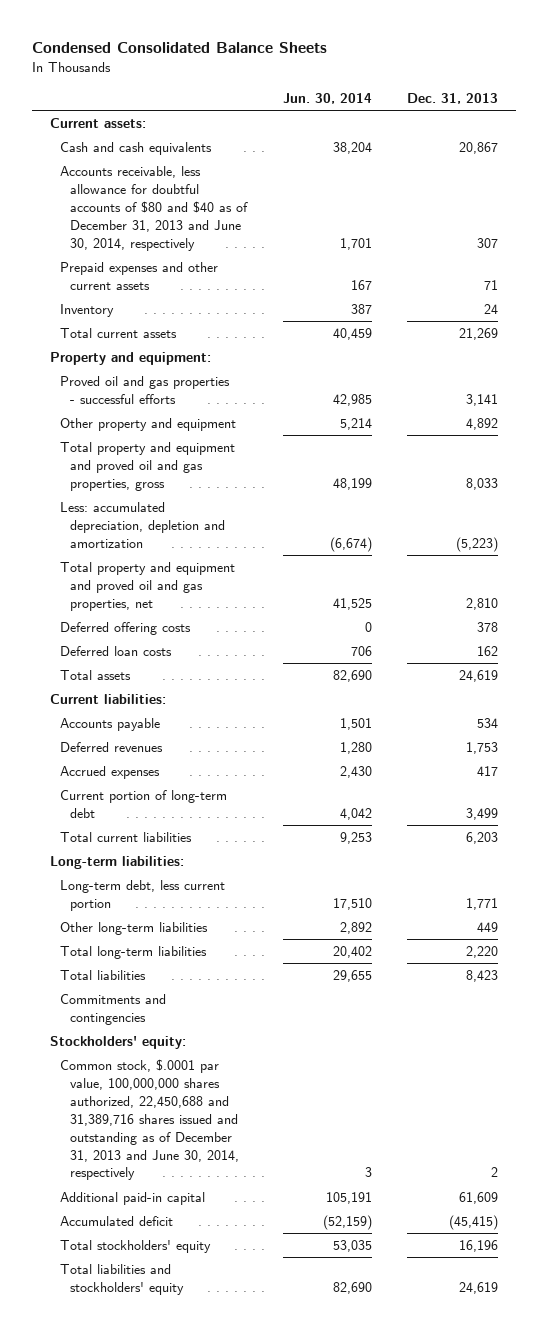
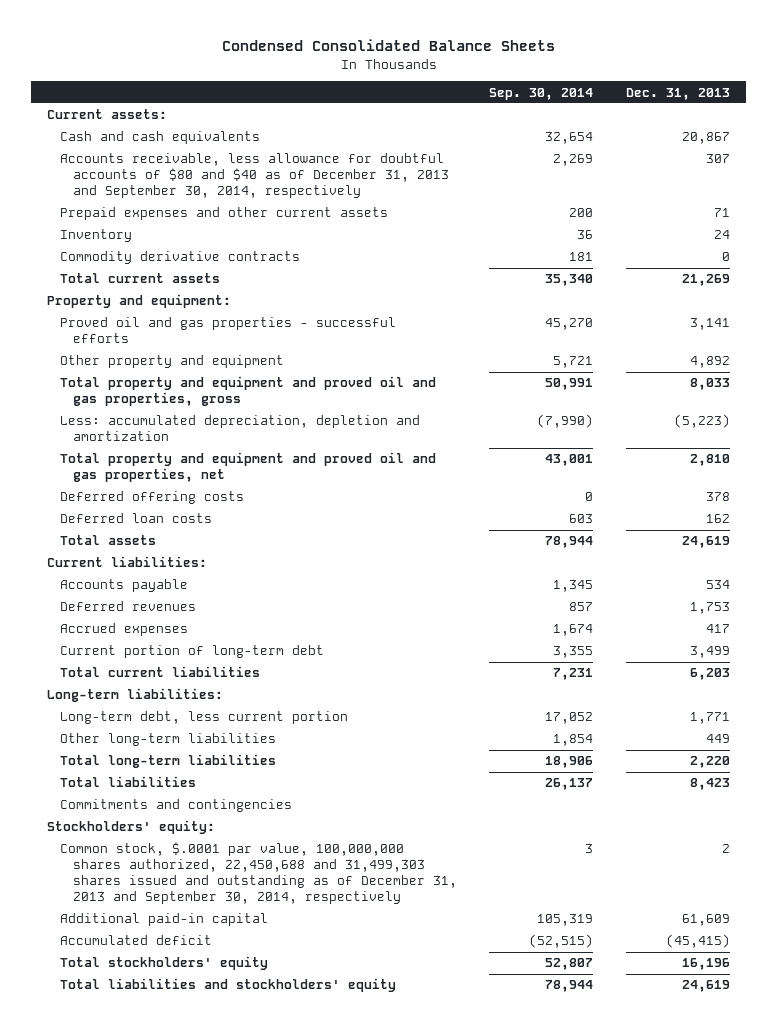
- | Jun. 30, 2014 | Dec. 31, 2013
+ | Sep. 30, 2014 | Dec. 31, 2013
- Accounts receivable, less allowance for doubtful accounts of $80 and $40 as of December 31, 2013 and June 30, 2014, respectively | 1,701 | 307
+ Accounts receivable, less allowance for doubtful accounts of $80 and $40 as of December 31, 2013 and September 30, 2014, respectively | 2,269 | 307
+ Commodity derivative contracts | 181 | 0
- Common stock, $.0001 par value, 100,000,000 shares authorized, 22,450,688 and 31,389,716 shares issued and outstanding as of December 31, 2013 and June 30, 2014, respectively | 3 | 2
+ Common stock, $.0001 par value, 100,000,000 shares authorized, 22,450,688 and 31,499,303 shares issued and outstanding as of December 31, 2013 and September 30, 2014, respectively | 3 | 2

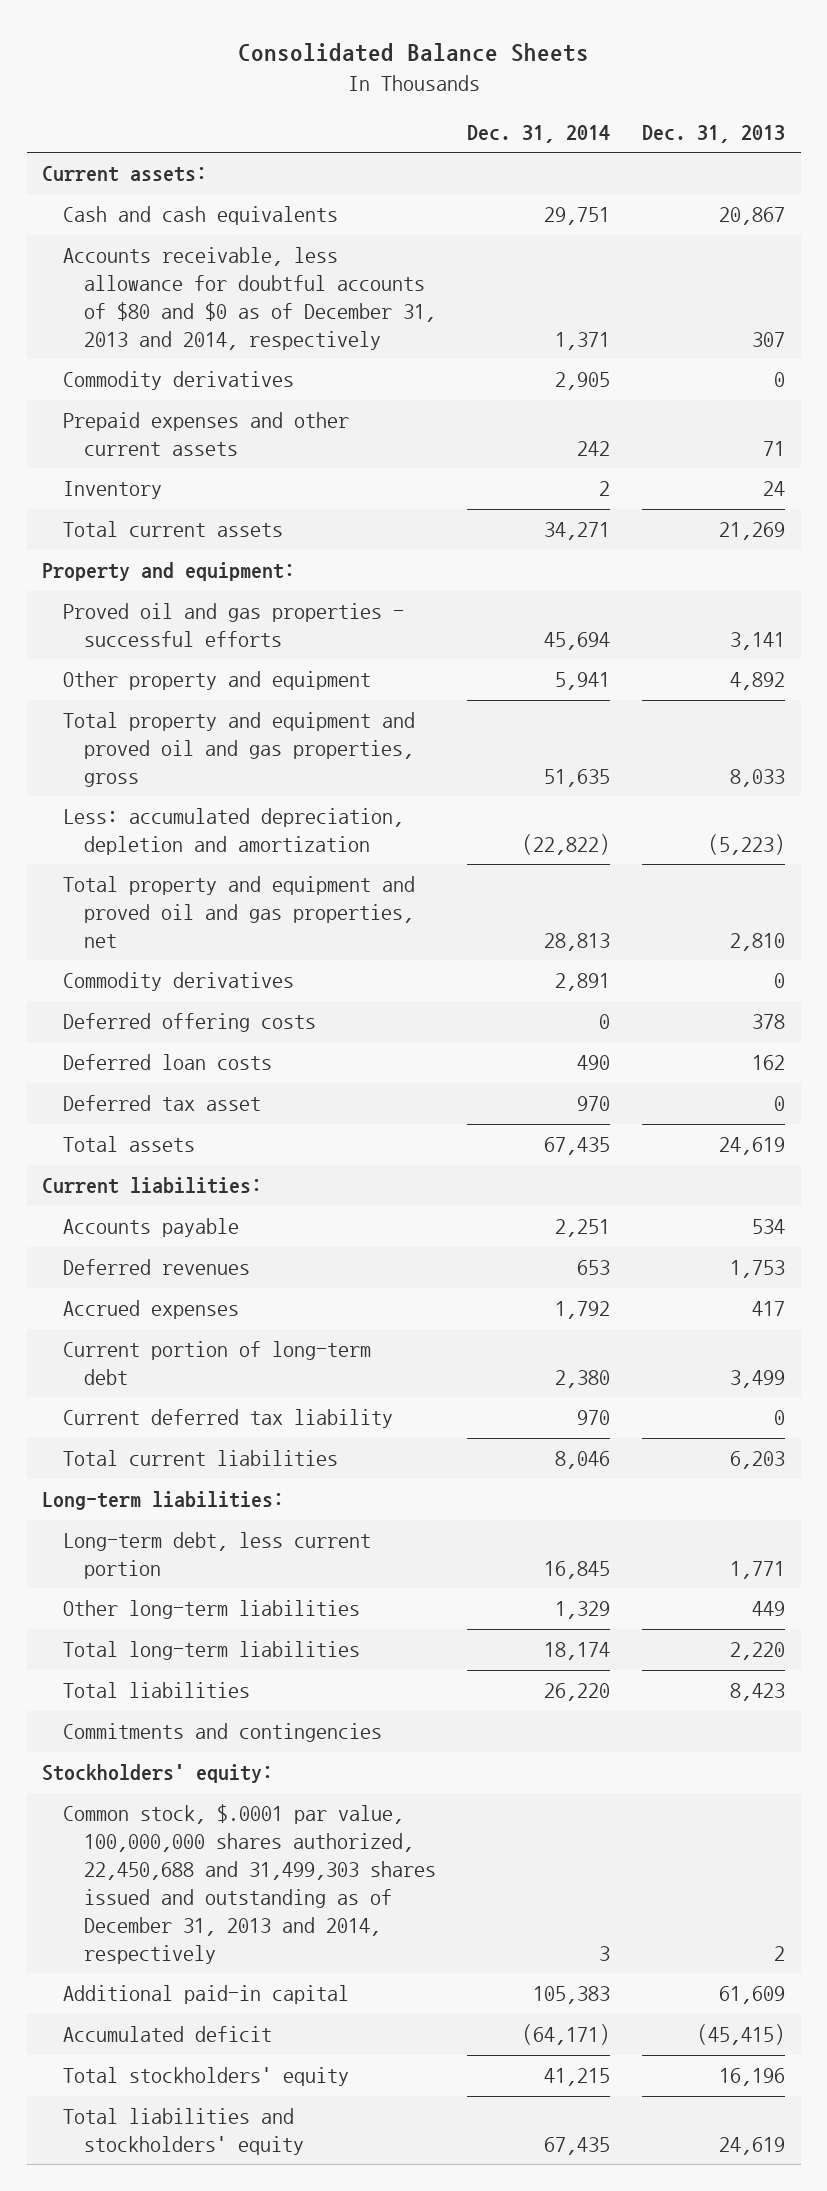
- Condensed Consolidated Balance Sheets
+ Consolidated Balance Sheets
- | Sep. 30, 2014 | Dec. 31, 2013
+ | Dec. 31, 2014 | Dec. 31, 2013
- Accounts receivable, less allowance for doubtful accounts of $80 and $40 as of December 31, 2013 and September 30, 2014, respectively | 2,269 | 307
+ Accounts receivable, less allowance for doubtful accounts of $80 and $0 as of December 31, 2013 and 2014, respectively | 1,371 | 307
+ Commodity derivatives | 2,905 | 0
- Commodity derivative contracts | 181 | 0
+ Commodity derivatives | 2,891 | 0
+ Deferred tax asset | 970 | 0
+ Current deferred tax liability | 970 | 0
- Common stock, $.0001 par value, 100,000,000 shares authorized, 22,450,688 and 31,499,303 shares issued and outstanding as of December 31, 2013 and September 30, 2014, respectively | 3 | 2
+ Common stock, $.0001 par value, 100,000,000 shares authorized, 22,450,688 and 31,499,303 shares issued and outstanding as of December 31, 2013 and 2014, respectively | 3 | 2

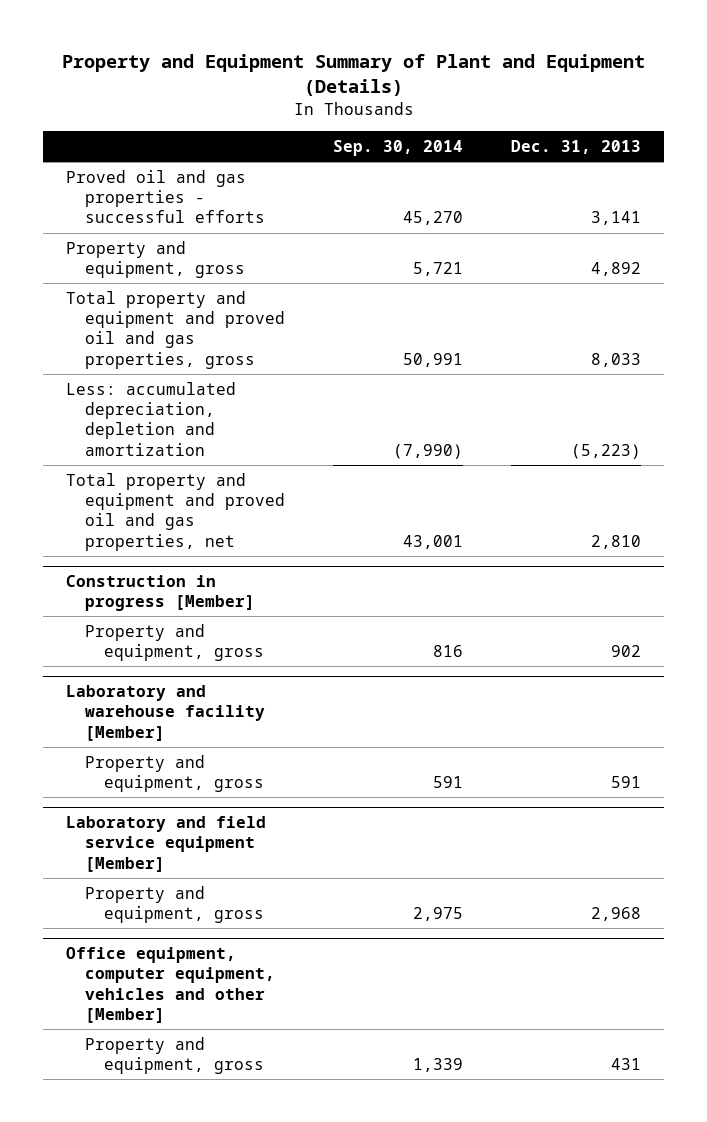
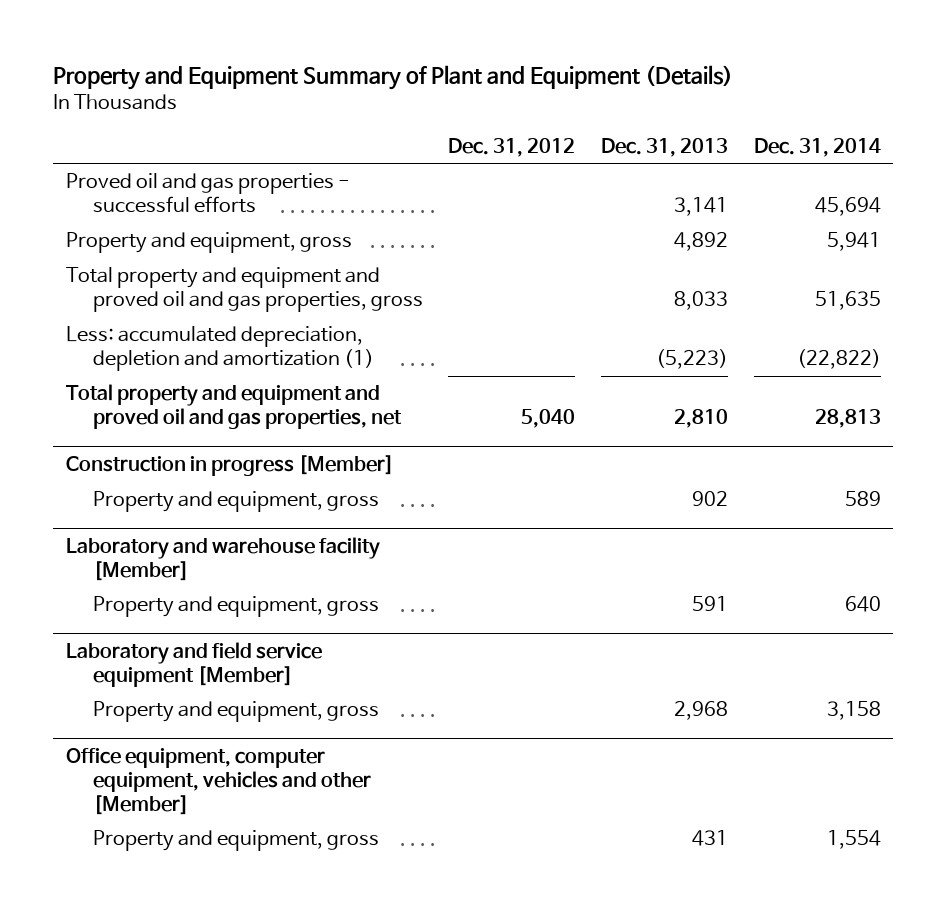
- | Sep. 30, 2014 | Dec. 31, 2013
+ | Dec. 31, 2012 | Dec. 31, 2013 | Dec. 31, 2014
- Less: accumulated depreciation, depletion and amortization | (7,990) | (5,223)
+ Less: accumulated depreciation, depletion and amortization (1) | | (5,223) | (22,822)

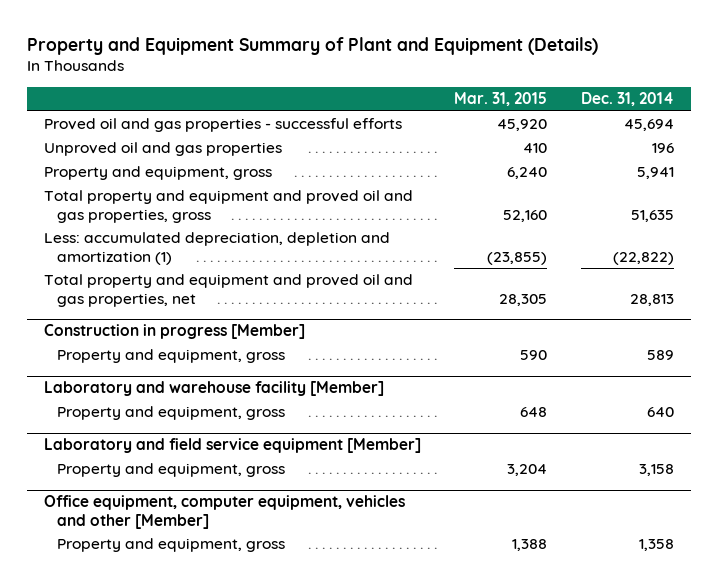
- | Dec. 31, 2012 | Dec. 31, 2013 | Dec. 31, 2014
+ | Mar. 31, 2015 | Dec. 31, 2014
+ Unproved oil and gas properties | 410 | 196
@ Office equipment, computer equipment, vehicles and other [Member]
- Property and equipment, gross | | 431 | 1,554
+ Property and equipment, gross | 1,388 | 1,358

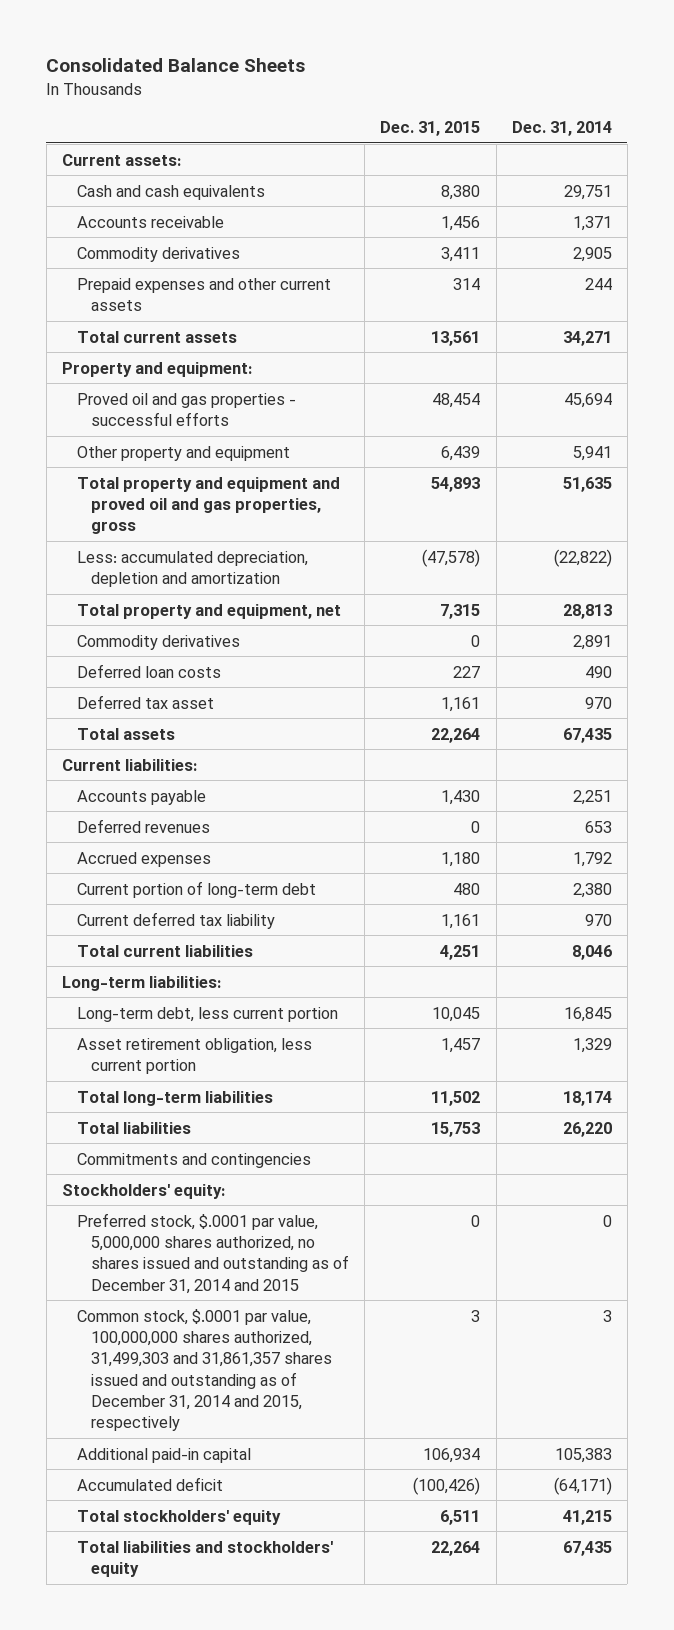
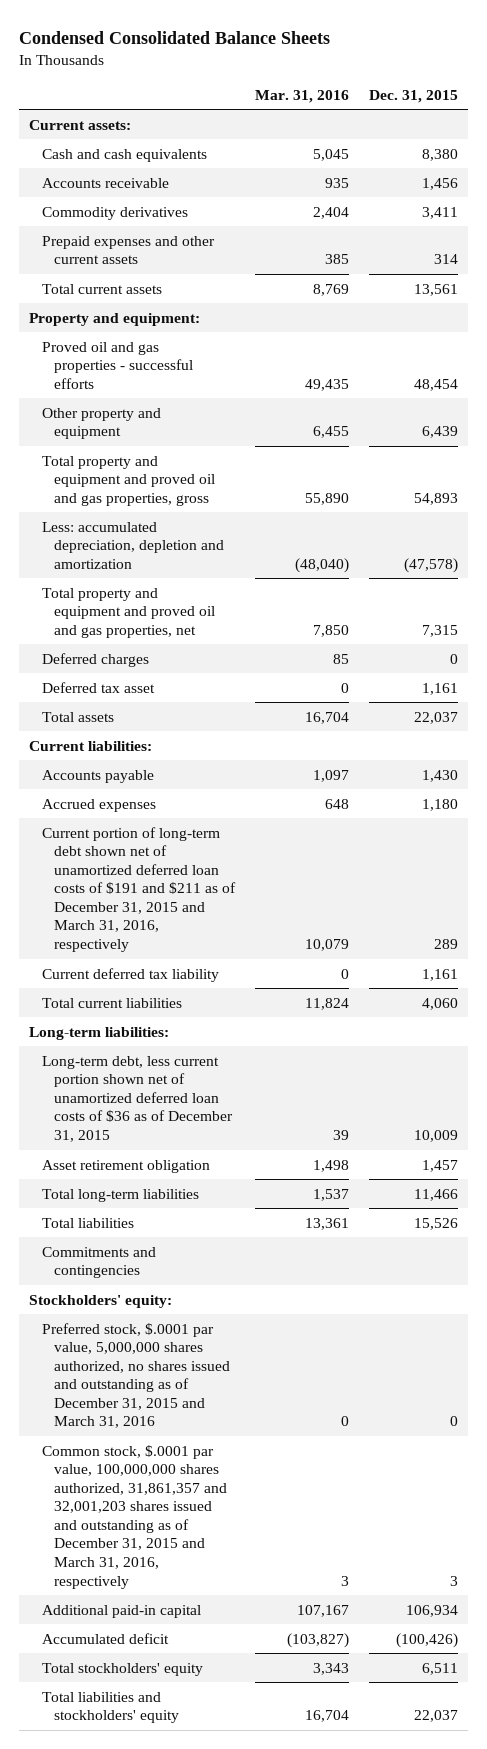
- Consolidated Balance Sheets
+ Condensed Consolidated Balance Sheets
- | Dec. 31, 2015 | Dec. 31, 2014
+ | Mar. 31, 2016 | Dec. 31, 2015
- Total property and equipment, net | 7,315 | 28,813
- Commodity derivatives | 0 | 2,891
- Deferred loan costs | 227 | 490
+ Total property and equipment and proved oil and gas properties, net | 7,850 | 7,315
+ Deferred charges | 85 | 0
- Total assets | 22,264 | 67,435
+ Total assets | 16,704 | 22,037
- Deferred revenues | 0 | 653
- Current portion of long-term debt | 480 | 2,380
+ Current portion of long-term debt shown net of unamortized deferred loan costs of $191 and $211 as of December 31, 2015 and March 31, 2016, respectively | 10,079 | 289
- Total current liabilities | 4,251 | 8,046
+ Total current liabilities | 11,824 | 4,060
- Long-term debt, less current portion | 10,045 | 16,845
- Asset retirement obligation, less current portion | 1,457 | 1,329
- Total long-term liabilities | 11,502 | 18,174
- Total liabilities | 15,753 | 26,220
+ Long-term debt, less current portion shown net of unamortized deferred loan costs of $36 as of December 31, 2015 | 39 | 10,009
+ Asset retirement obligation | 1,498 | 1,457
+ Total long-term liabilities | 1,537 | 11,466
+ Total liabilities | 13,361 | 15,526
- Preferred stock, $.0001 par value, 5,000,000 shares authorized, no shares issued and outstanding as of December 31, 2014 and 2015 | 0 | 0
- Common stock, $.0001 par value, 100,000,000 shares authorized, 31,499,303 and 31,861,357 shares issued and outstanding as of December 31, 2014 and 2015, respectively | 3 | 3
+ Preferred stock, $.0001 par value, 5,000,000 shares authorized, no shares issued and outstanding as of December 31, 2015 and March 31, 2016 | 0 | 0
+ Common stock, $.0001 par value, 100,000,000 shares authorized, 31,861,357 and 32,001,203 shares issued and outstanding as of December 31, 2015 and March 31, 2016, respectively | 3 | 3
- Total liabilities and stockholders' equity | 22,264 | 67,435
+ Total liabilities and stockholders' equity | 16,704 | 22,037

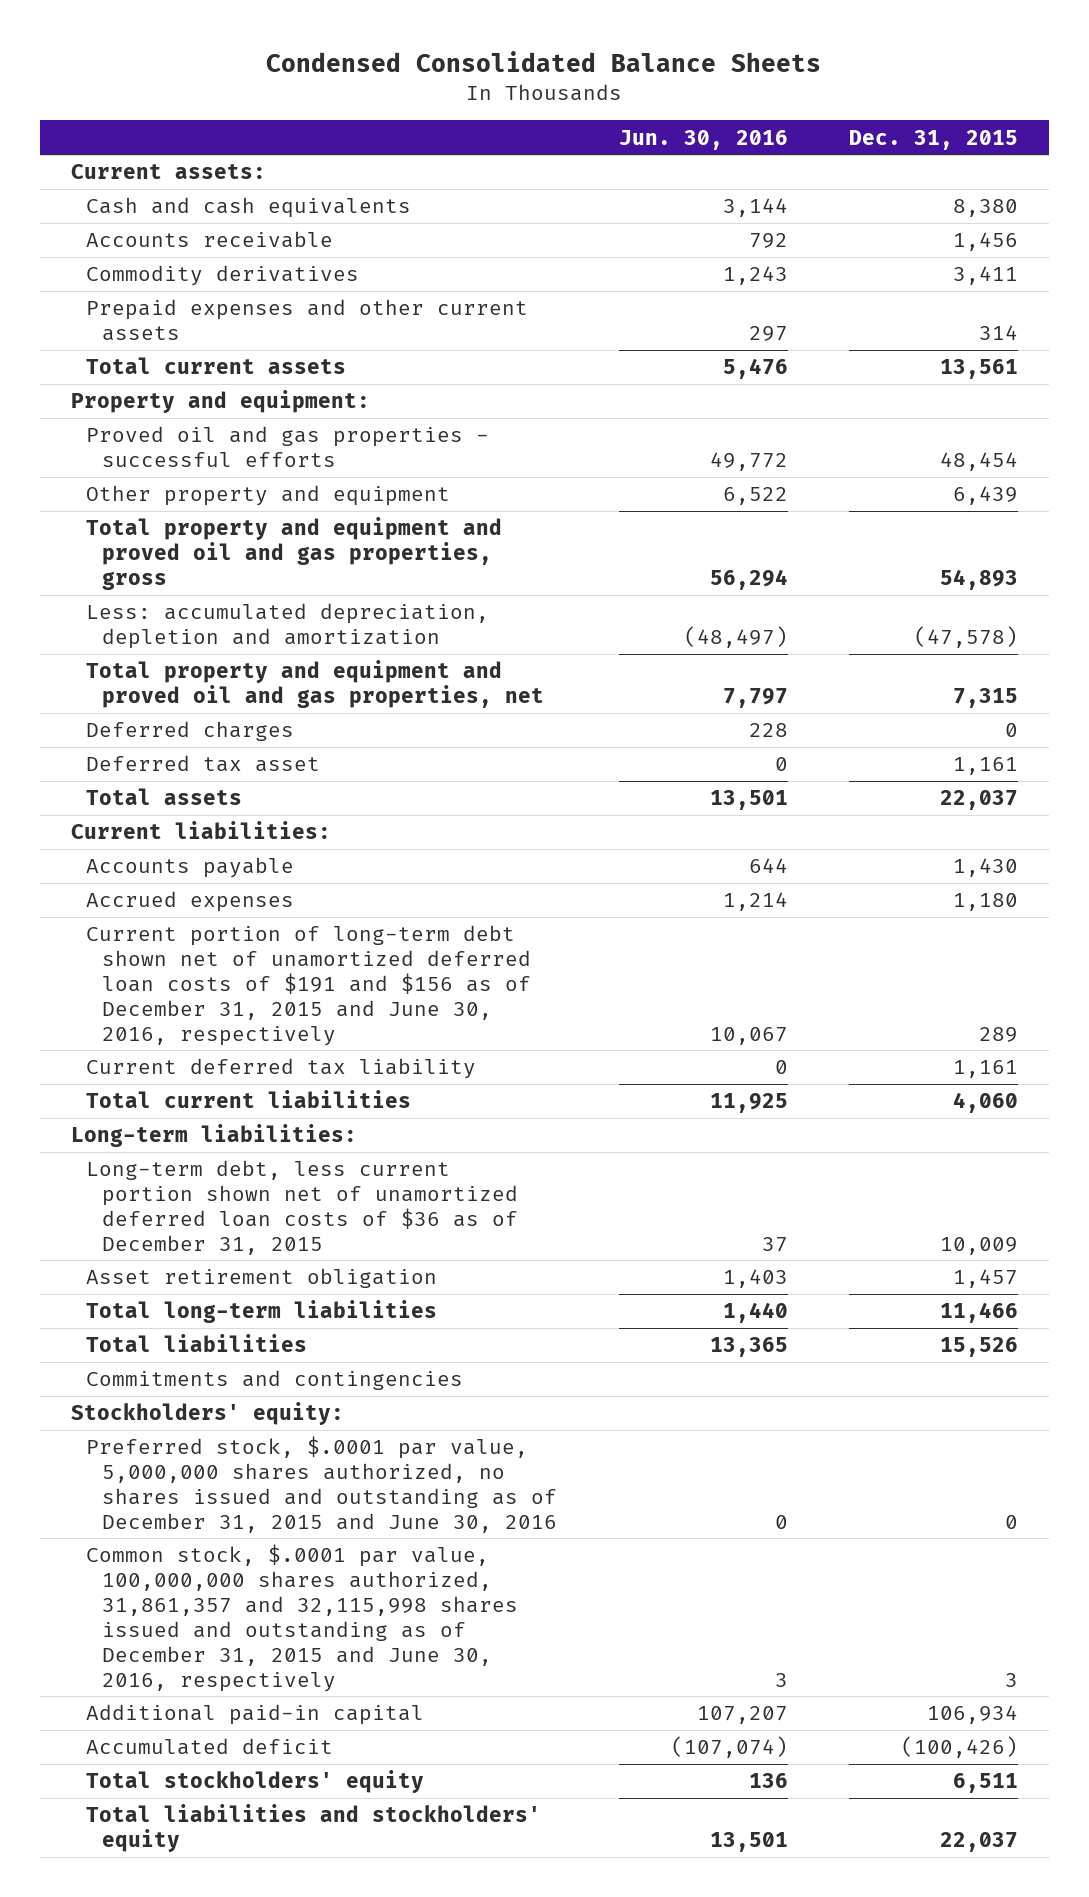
- | Mar. 31, 2016 | Dec. 31, 2015
+ | Jun. 30, 2016 | Dec. 31, 2015
- Current portion of long-term debt shown net of unamortized deferred loan costs of $191 and $211 as of December 31, 2015 and March 31, 2016, respectively | 10,079 | 289
+ Current portion of long-term debt shown net of unamortized deferred loan costs of $191 and $156 as of December 31, 2015 and June 30, 2016, respectively | 10,067 | 289
- Preferred stock, $.0001 par value, 5,000,000 shares authorized, no shares issued and outstanding as of December 31, 2015 and March 31, 2016 | 0 | 0
- Common stock, $.0001 par value, 100,000,000 shares authorized, 31,861,357 and 32,001,203 shares issued and outstanding as of December 31, 2015 and March 31, 2016, respectively | 3 | 3
+ Preferred stock, $.0001 par value, 5,000,000 shares authorized, no shares issued and outstanding as of December 31, 2015 and June 30, 2016 | 0 | 0
+ Common stock, $.0001 par value, 100,000,000 shares authorized, 31,861,357 and 32,115,998 shares issued and outstanding as of December 31, 2015 and June 30, 2016, respectively | 3 | 3

